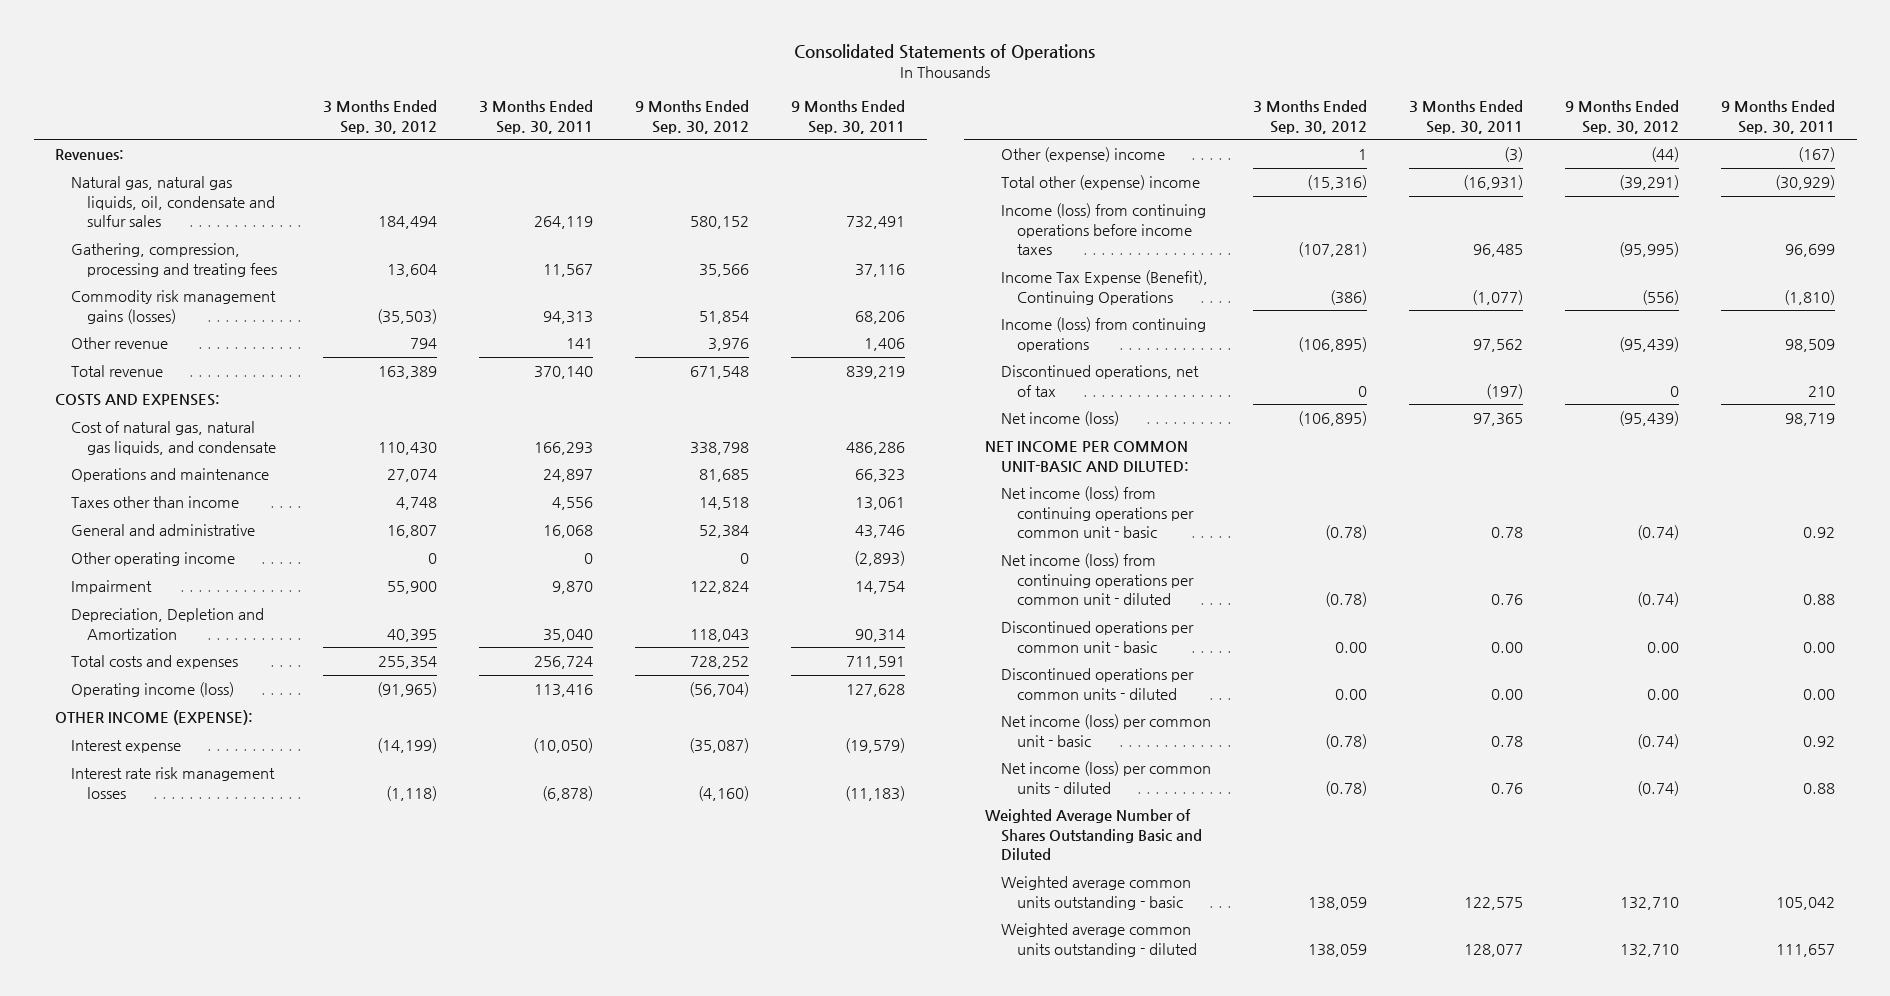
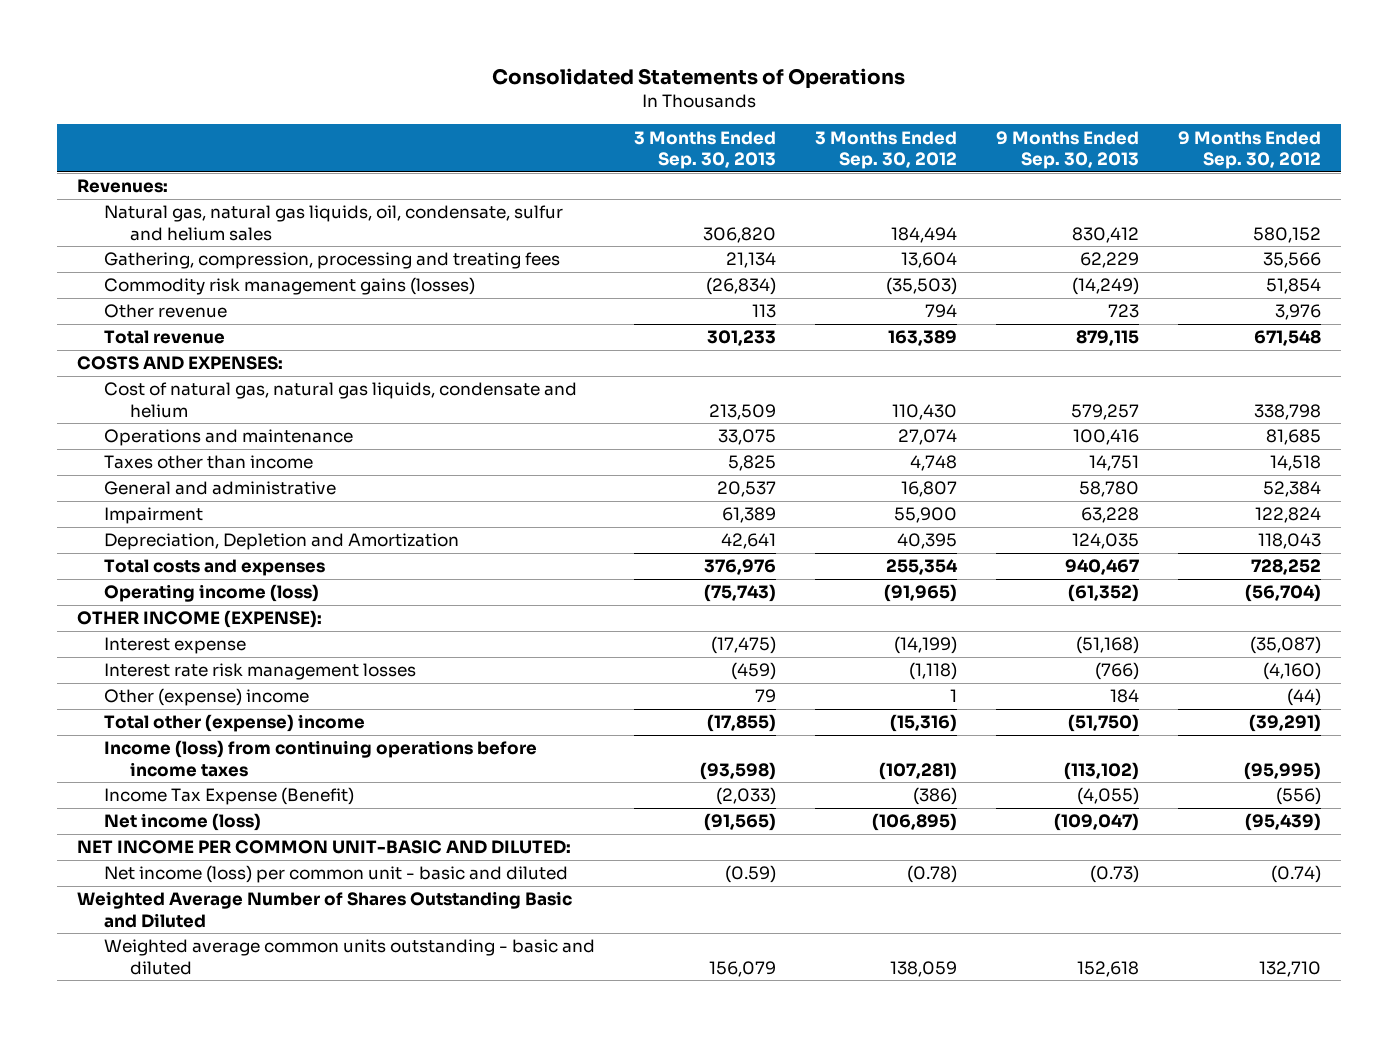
- | 3 Months Ended Sep. 30, 2012 | 3 Months Ended Sep. 30, 2011 | 9 Months Ended Sep. 30, 2012 | 9 Months Ended Sep. 30, 2011
+ | 3 Months Ended Sep. 30, 2013 | 3 Months Ended Sep. 30, 2012 | 9 Months Ended Sep. 30, 2013 | 9 Months Ended Sep. 30, 2012
- Natural gas, natural gas liquids, oil, condensate and sulfur sales | 184,494 | 264,119 | 580,152 | 732,491
+ Natural gas, natural gas liquids, oil, condensate, sulfur and helium sales | 306,820 | 184,494 | 830,412 | 580,152
- Cost of natural gas, natural gas liquids, and condensate | 110,430 | 166,293 | 338,798 | 486,286
+ Cost of natural gas, natural gas liquids, condensate and helium | 213,509 | 110,430 | 579,257 | 338,798
- Other operating income | 0 | 0 | 0 | (2,893)
- Income Tax Expense (Benefit), Continuing Operations | (386) | (1,077) | (556) | (1,810)
- Income (loss) from continuing operations | (106,895) | 97,562 | (95,439) | 98,509
- Discontinued operations, net of tax | 0 | (197) | 0 | 210
+ Income Tax Expense (Benefit) | (2,033) | (386) | (4,055) | (556)
- Net income (loss) from continuing operations per common unit - basic | (0.78) | 0.78 | (0.74) | 0.92
- Net income (loss) from continuing operations per common unit - diluted | (0.78) | 0.76 | (0.74) | 0.88
- Discontinued operations per common unit - basic | 0.00 | 0.00 | 0.00 | 0.00
- Discontinued operations per common units - diluted | 0.00 | 0.00 | 0.00 | 0.00
- Net income (loss) per common unit - basic | (0.78) | 0.78 | (0.74) | 0.92
- Net income (loss) per common units - diluted | (0.78) | 0.76 | (0.74) | 0.88
+ Net income (loss) per common unit - basic and diluted | (0.59) | (0.78) | (0.73) | (0.74)
- Weighted average common units outstanding - basic | 138,059 | 122,575 | 132,710 | 105,042
- Weighted average common units outstanding - diluted | 138,059 | 128,077 | 132,710 | 111,657
+ Weighted average common units outstanding - basic and diluted | 156,079 | 138,059 | 152,618 | 132,710

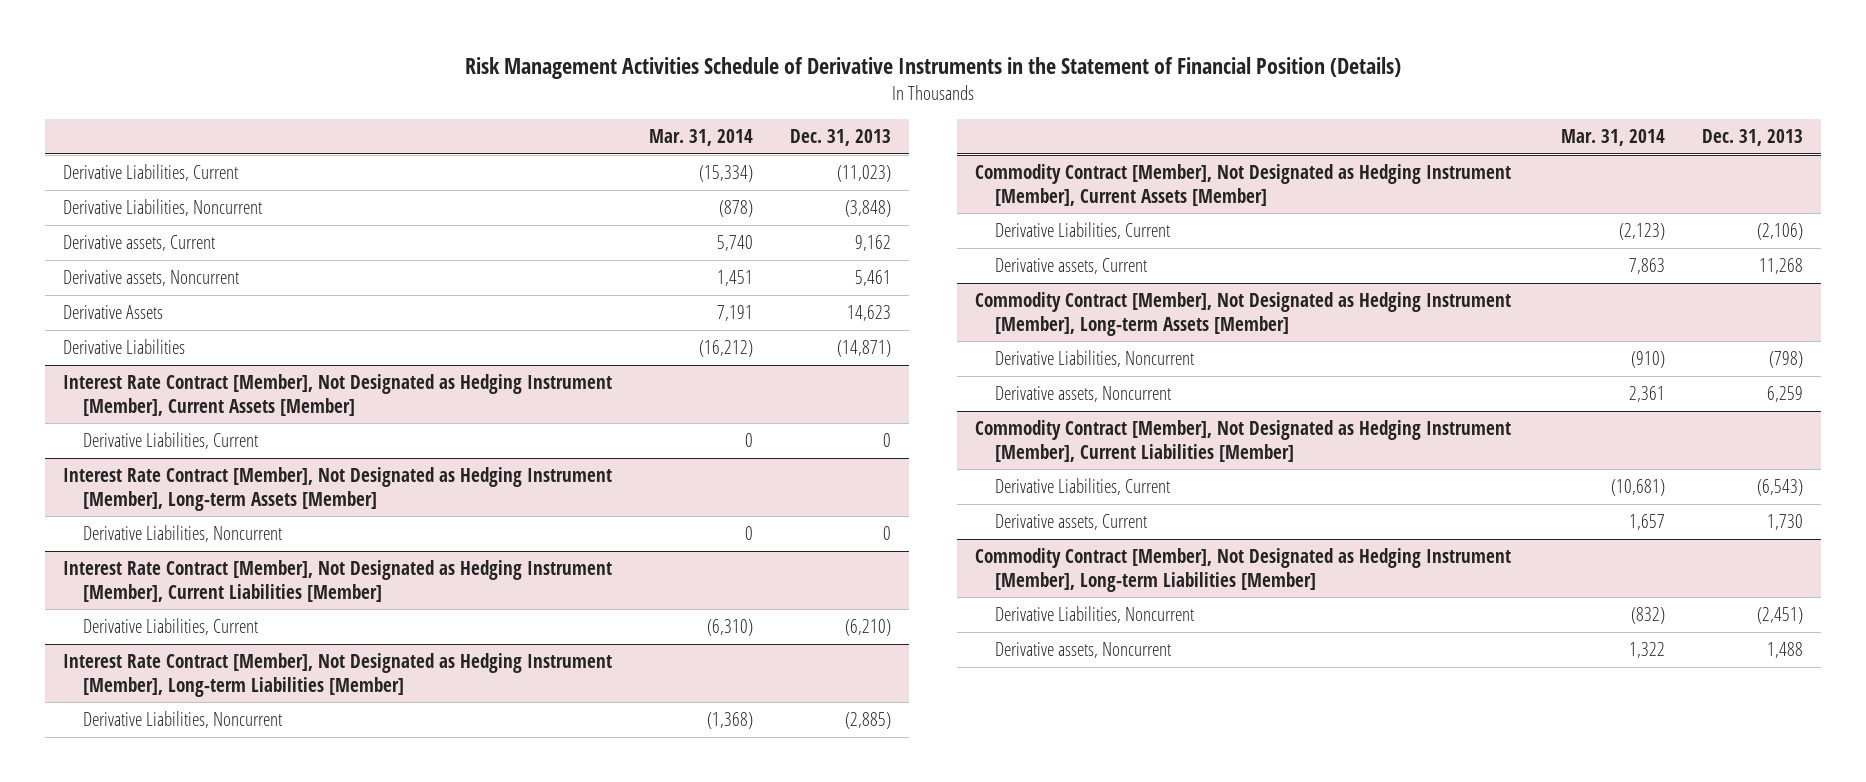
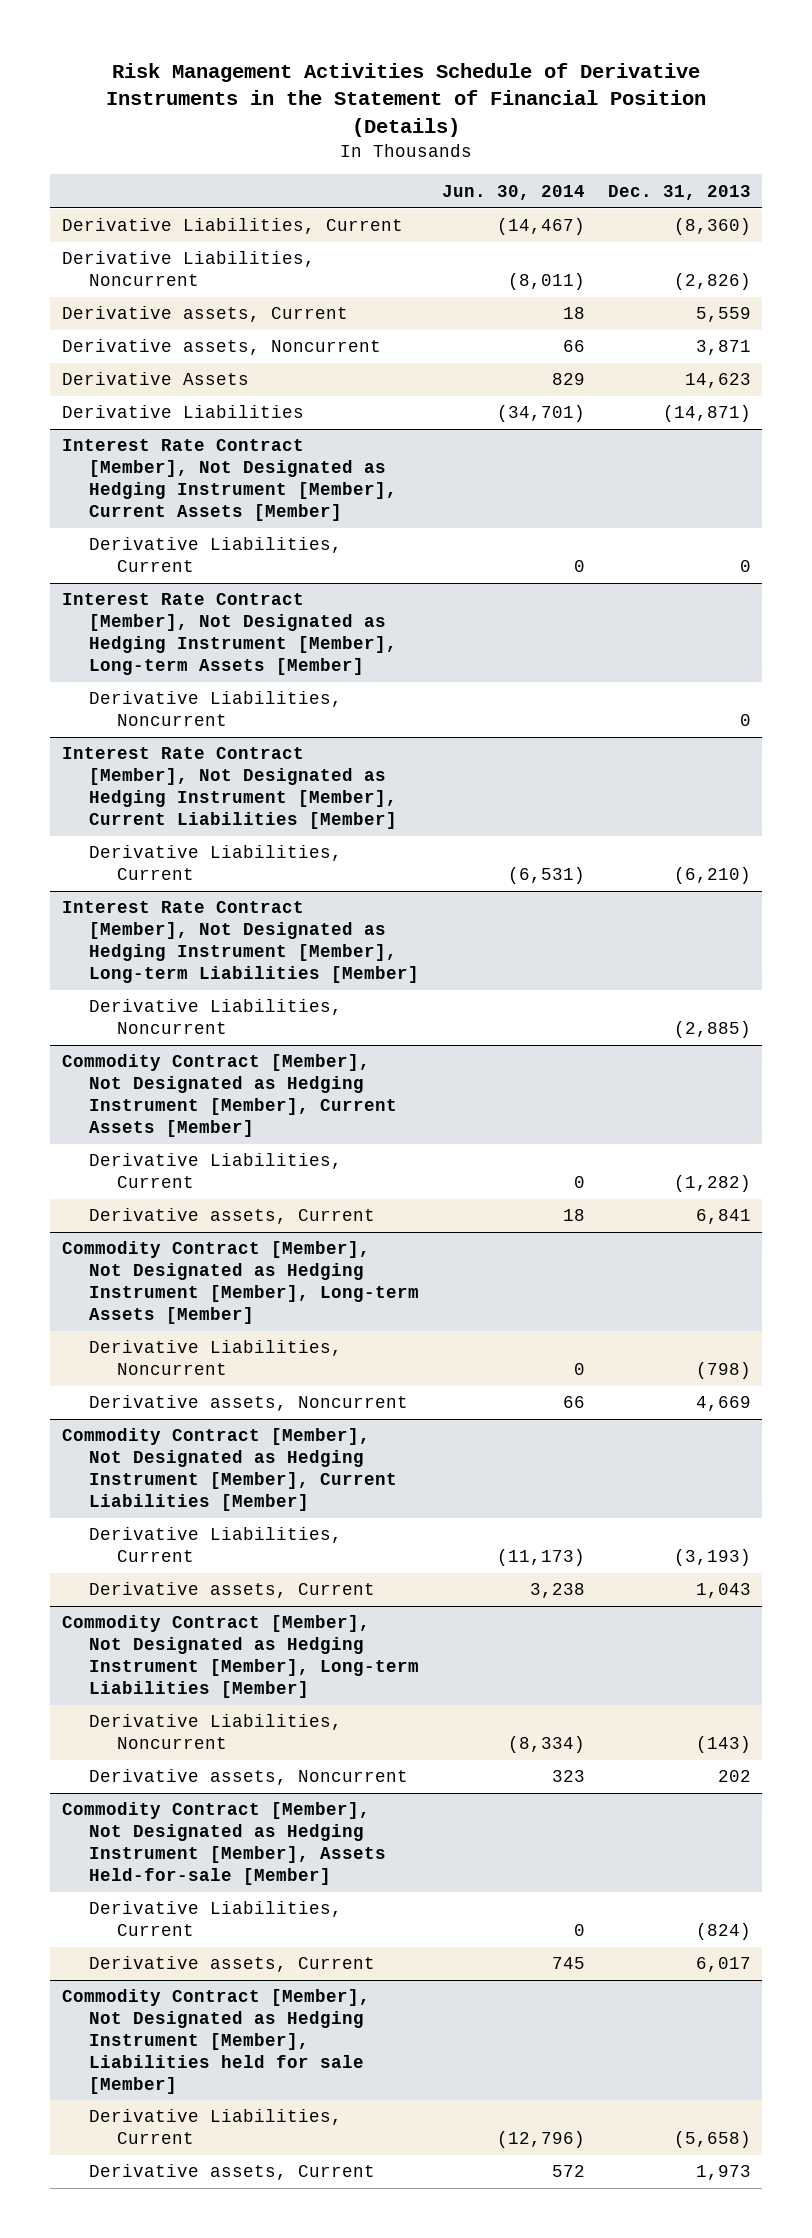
- | Mar. 31, 2014 | Dec. 31, 2013
+ | Jun. 30, 2014 | Dec. 31, 2013
- Derivative Liabilities, Current | (15,334) | (11,023)
- Derivative Liabilities, Noncurrent | (878) | (3,848)
- Derivative assets, Current | 5,740 | 9,162
- Derivative assets, Noncurrent | 1,451 | 5,461
+ Derivative Liabilities, Current | (14,467) | (8,360)
+ Derivative Liabilities, Noncurrent | (8,011) | (2,826)
+ Derivative assets, Current | 18 | 5,559
+ Derivative assets, Noncurrent | 66 | 3,871
@ Commodity Contract [Member], Not Designated as Hedging Instrument [Member], Current Assets [Member]
- Derivative Liabilities, Current | (2,123) | (2,106)
- Derivative assets, Current | 7,863 | 11,268
+ Derivative Liabilities, Current | 0 | (1,282)
+ Derivative assets, Current | 18 | 6,841
@ Commodity Contract [Member], Not Designated as Hedging Instrument [Member], Long-term Assets [Member]
- Derivative assets, Noncurrent | 2,361 | 6,259
+ Derivative assets, Noncurrent | 66 | 4,669
@ Commodity Contract [Member], Not Designated as Hedging Instrument [Member], Current Liabilities [Member]
- Derivative Liabilities, Current | (10,681) | (6,543)
- Derivative assets, Current | 1,657 | 1,730
+ Derivative Liabilities, Current | (11,173) | (3,193)
+ Derivative assets, Current | 3,238 | 1,043
@ Commodity Contract [Member], Not Designated as Hedging Instrument [Member], Long-term Liabilities [Member]
- Derivative Liabilities, Noncurrent | (832) | (2,451)
- Derivative assets, Noncurrent | 1,322 | 1,488
+ Derivative Liabilities, Noncurrent | (8,334) | (143)
+ Derivative assets, Noncurrent | 323 | 202
+ Commodity Contract [Member], Not Designated as Hedging Instrument [Member], Assets Held-for-sale [Member]
+ Derivative Liabilities, Current | 0 | (824)
+ Derivative assets, Current | 745 | 6,017
+ Commodity Contract [Member], Not Designated as Hedging Instrument [Member], Liabilities held for sale [Member]
+ Derivative Liabilities, Current | (12,796) | (5,658)
+ Derivative assets, Current | 572 | 1,973

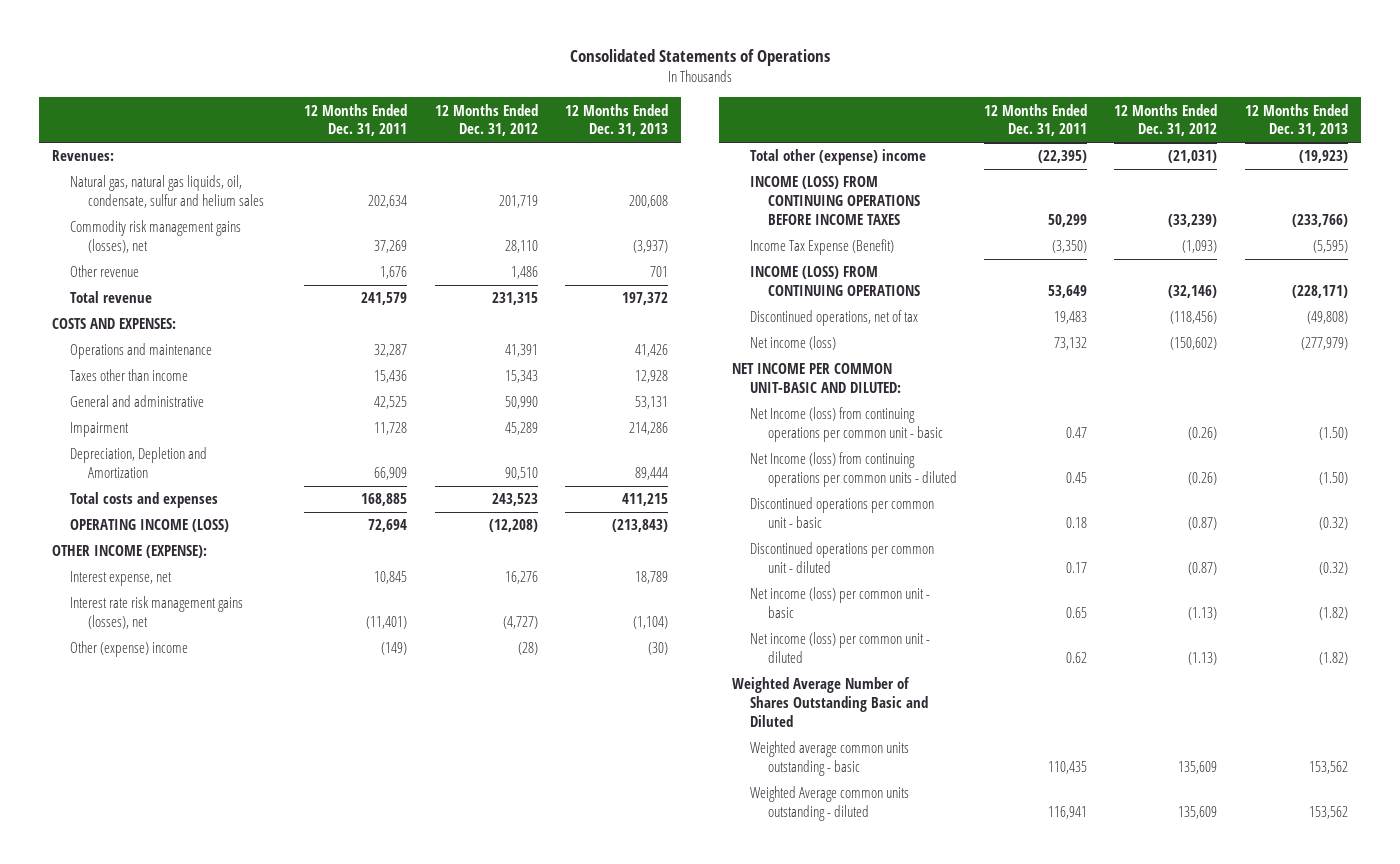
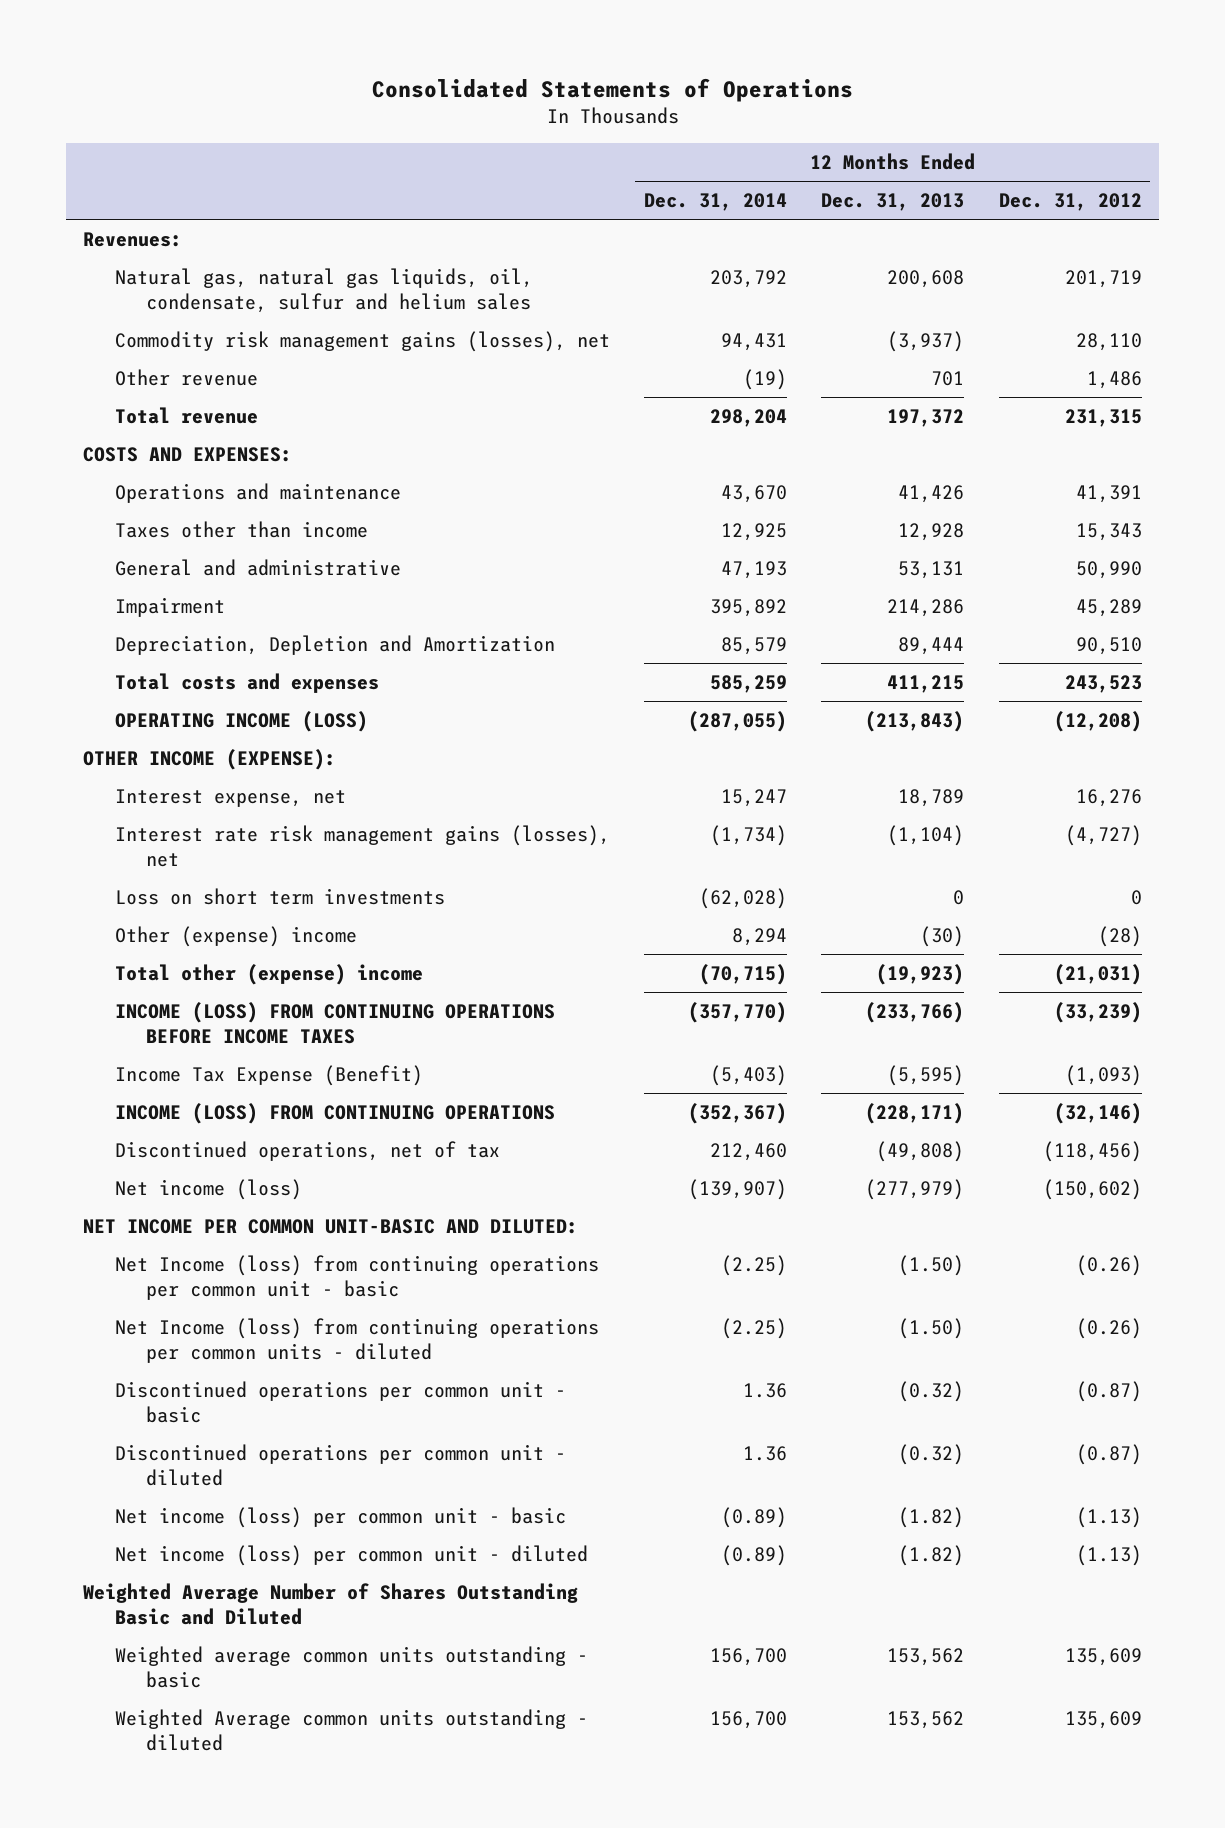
- | 12 Months Ended Dec. 31, 2011 | 12 Months Ended Dec. 31, 2012 | 12 Months Ended Dec. 31, 2013
+ | 12 Months Ended Dec. 31, 2014 | 12 Months Ended Dec. 31, 2013 | 12 Months Ended Dec. 31, 2012
+ Loss on short term investments | (62,028) | 0 | 0

